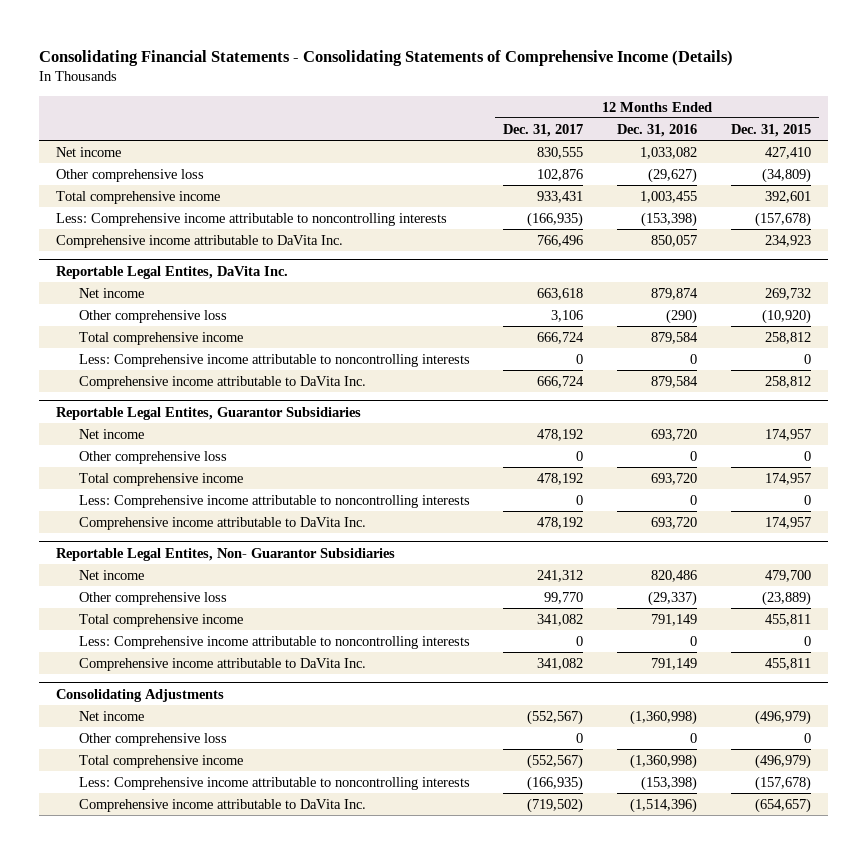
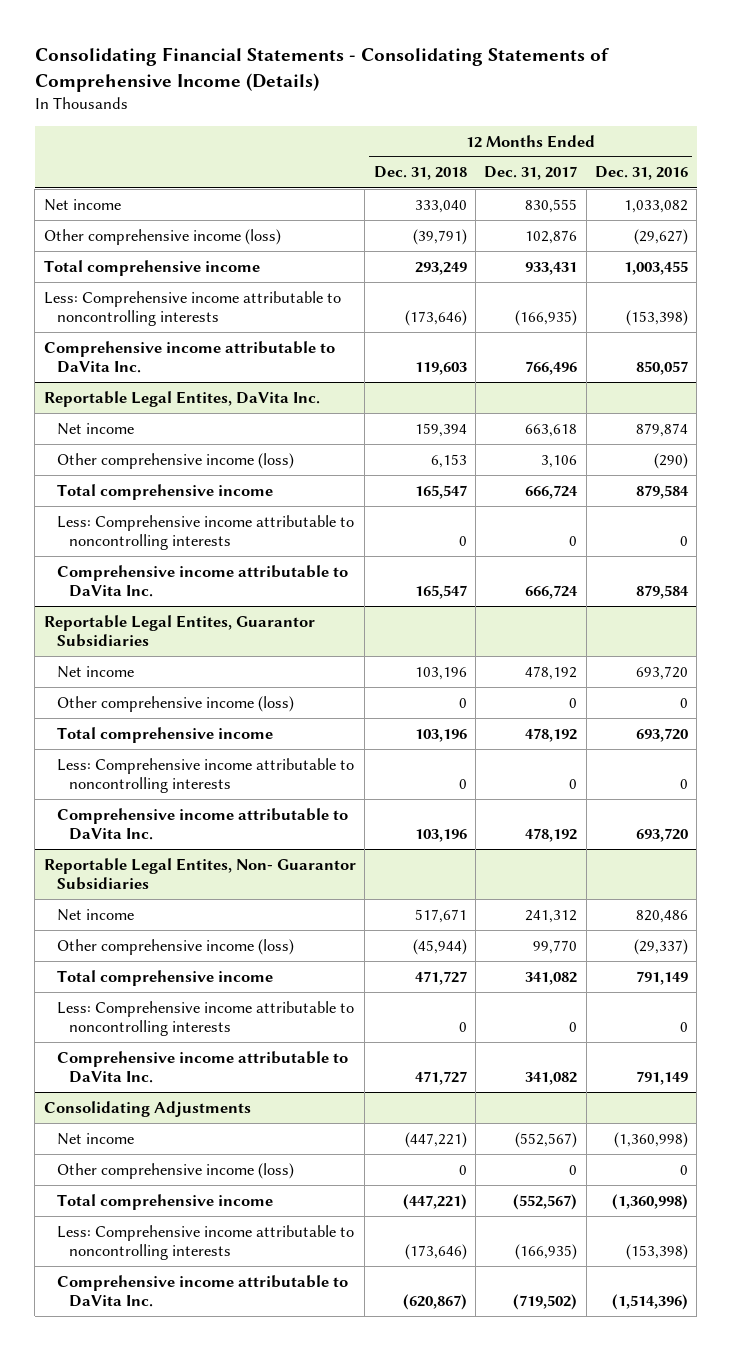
- | 12 Months Ended Dec. 31, 2017 | 12 Months Ended Dec. 31, 2016 | 12 Months Ended Dec. 31, 2015
+ | 12 Months Ended Dec. 31, 2018 | 12 Months Ended Dec. 31, 2017 | 12 Months Ended Dec. 31, 2016
- Other comprehensive loss | 102,876 | (29,627) | (34,809)
+ Other comprehensive income (loss) | (39,791) | 102,876 | (29,627)
@ Reportable Legal Entites, DaVita Inc.
- Other comprehensive loss | 3,106 | (290) | (10,920)
+ Other comprehensive income (loss) | 6,153 | 3,106 | (290)
@ Reportable Legal Entites, Guarantor Subsidiaries
- Other comprehensive loss | 0 | 0 | 0
+ Other comprehensive income (loss) | 0 | 0 | 0
@ Reportable Legal Entites, Non- Guarantor Subsidiaries
- Other comprehensive loss | 99,770 | (29,337) | (23,889)
+ Other comprehensive income (loss) | (45,944) | 99,770 | (29,337)
@ Consolidating Adjustments
- Other comprehensive loss | 0 | 0 | 0
+ Other comprehensive income (loss) | 0 | 0 | 0

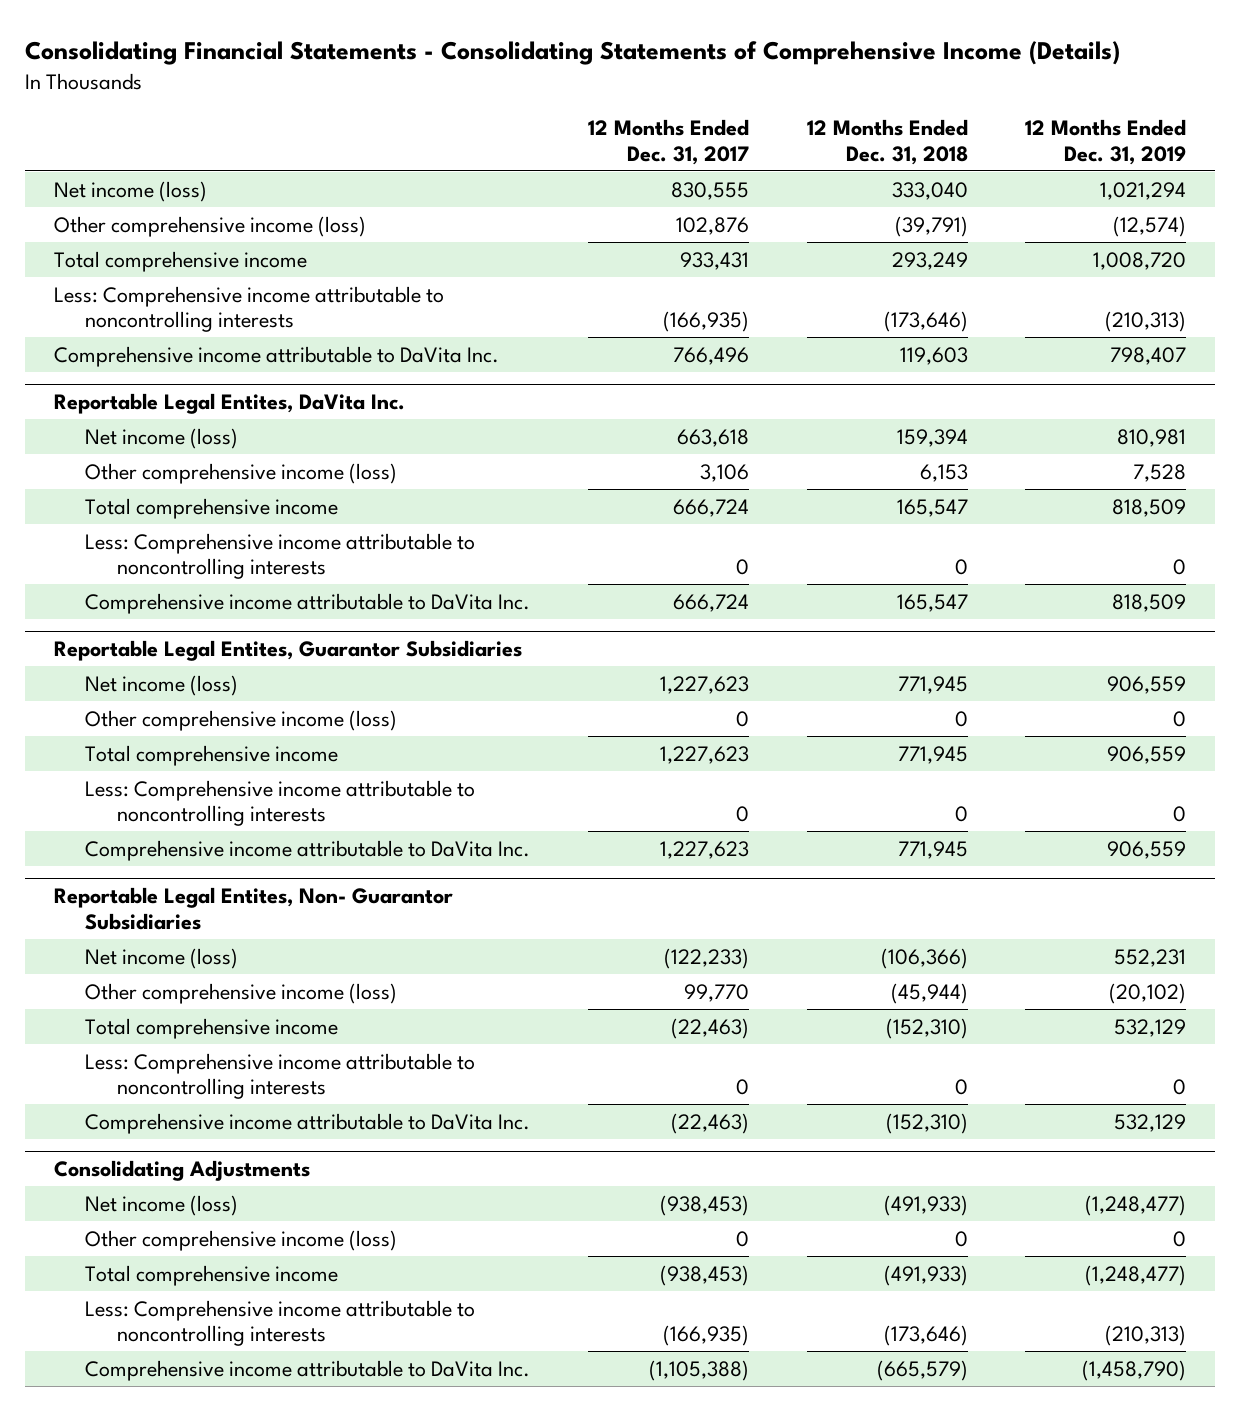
- | 12 Months Ended Dec. 31, 2018 | 12 Months Ended Dec. 31, 2017 | 12 Months Ended Dec. 31, 2016
+ | 12 Months Ended Dec. 31, 2017 | 12 Months Ended Dec. 31, 2018 | 12 Months Ended Dec. 31, 2019
- Net income | 333,040 | 830,555 | 1,033,082
+ Net income (loss) | 830,555 | 333,040 | 1,021,294
@ Reportable Legal Entites, DaVita Inc.
- Net income | 159,394 | 663,618 | 879,874
+ Net income (loss) | 663,618 | 159,394 | 810,981
@ Reportable Legal Entites, Guarantor Subsidiaries
- Net income | 103,196 | 478,192 | 693,720
+ Net income (loss) | 1,227,623 | 771,945 | 906,559
- Total comprehensive income | 103,196 | 478,192 | 693,720
+ Total comprehensive income | 1,227,623 | 771,945 | 906,559
- Comprehensive income attributable to DaVita Inc. | 103,196 | 478,192 | 693,720
+ Comprehensive income attributable to DaVita Inc. | 1,227,623 | 771,945 | 906,559
@ Reportable Legal Entites, Non- Guarantor Subsidiaries
- Net income | 517,671 | 241,312 | 820,486
+ Net income (loss) | (122,233) | (106,366) | 552,231
- Total comprehensive income | 471,727 | 341,082 | 791,149
+ Total comprehensive income | (22,463) | (152,310) | 532,129
- Comprehensive income attributable to DaVita Inc. | 471,727 | 341,082 | 791,149
+ Comprehensive income attributable to DaVita Inc. | (22,463) | (152,310) | 532,129
@ Consolidating Adjustments
- Net income | (447,221) | (552,567) | (1,360,998)
+ Net income (loss) | (938,453) | (491,933) | (1,248,477)
- Total comprehensive income | (447,221) | (552,567) | (1,360,998)
+ Total comprehensive income | (938,453) | (491,933) | (1,248,477)
- Comprehensive income attributable to DaVita Inc. | (620,867) | (719,502) | (1,514,396)
+ Comprehensive income attributable to DaVita Inc. | (1,105,388) | (665,579) | (1,458,790)

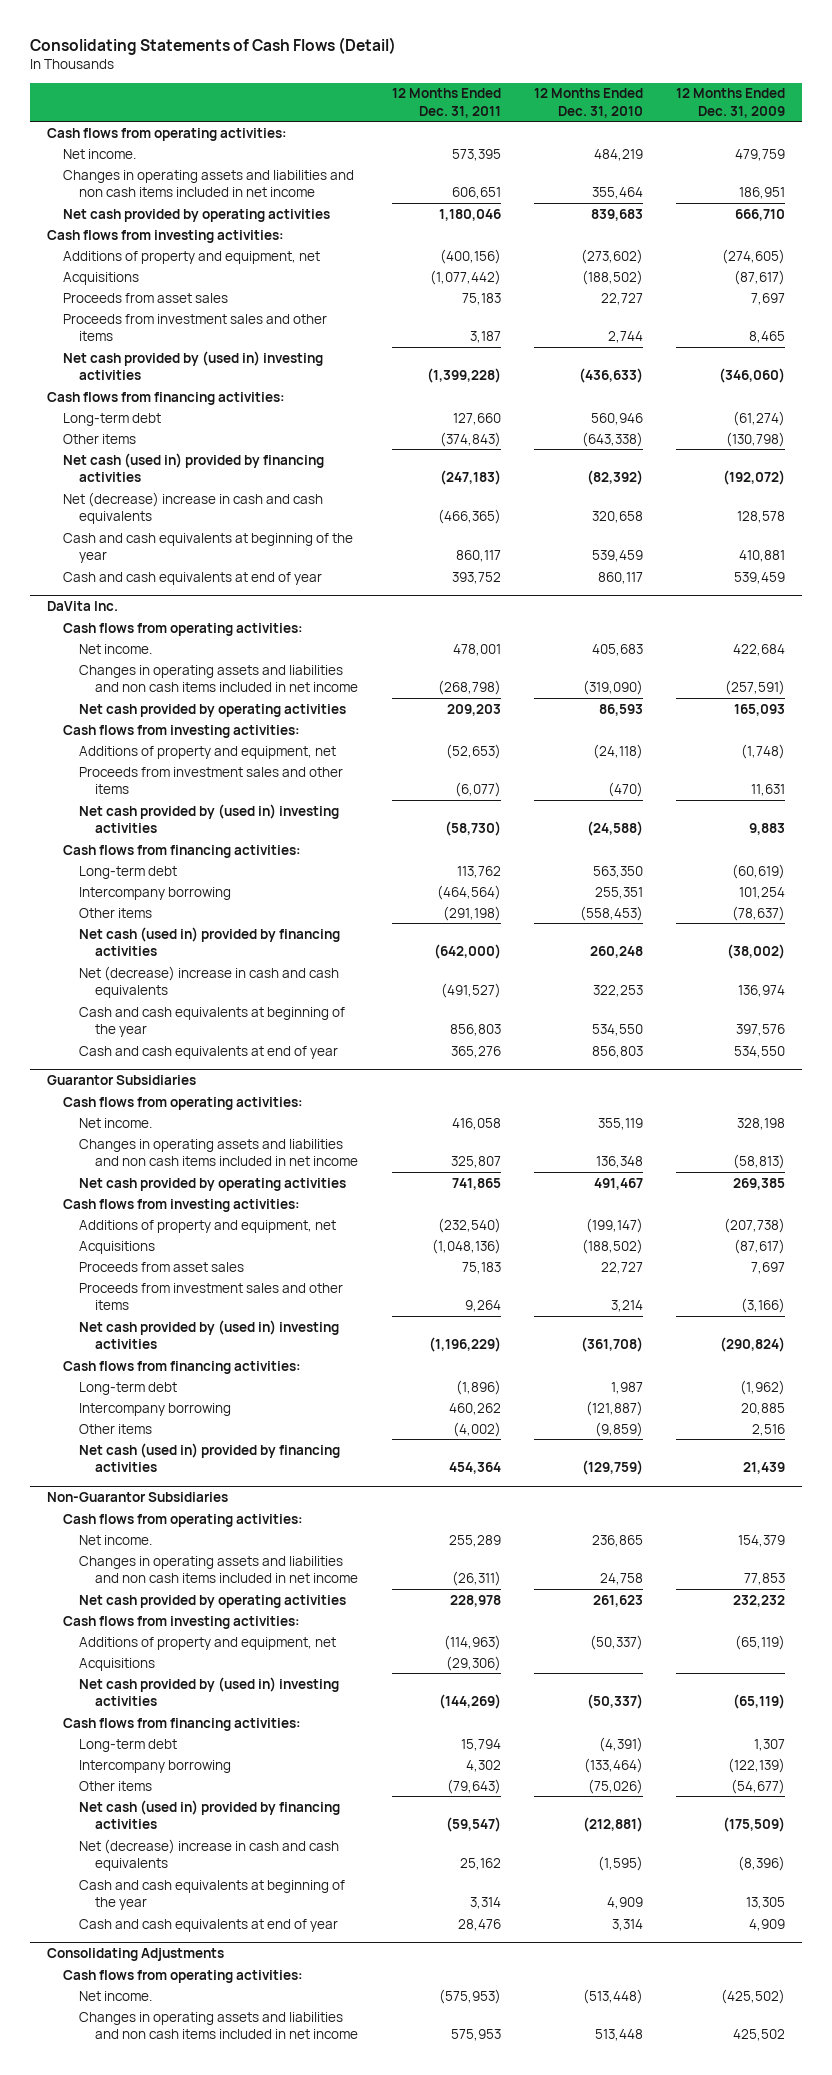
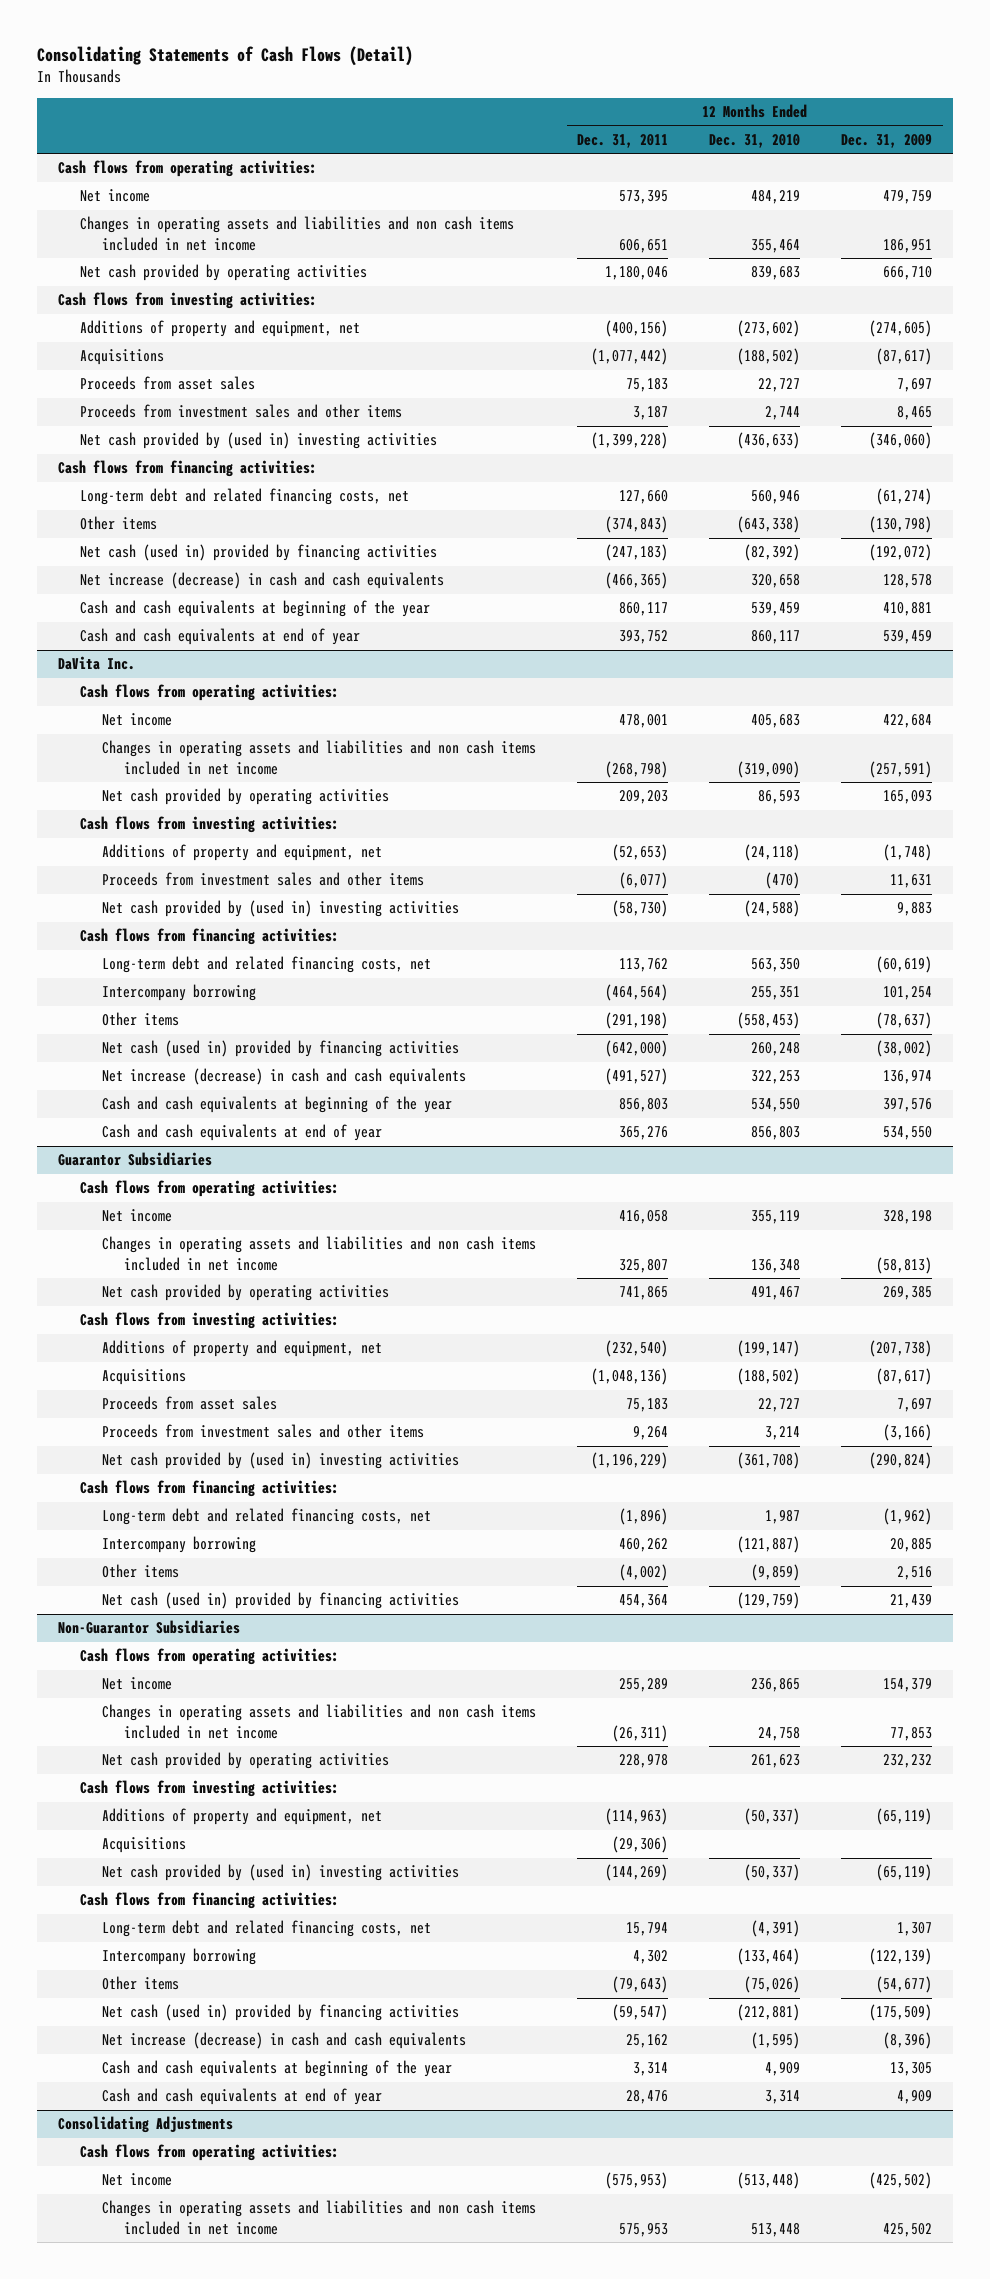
- Net income. | 573,395 | 484,219 | 479,759
+ Net income | 573,395 | 484,219 | 479,759
- Long-term debt | 127,660 | 560,946 | (61,274)
+ Long-term debt and related financing costs, net | 127,660 | 560,946 | (61,274)
- Net (decrease) increase in cash and cash equivalents | (466,365) | 320,658 | 128,578
+ Net increase (decrease) in cash and cash equivalents | (466,365) | 320,658 | 128,578
@ DaVita Inc.
- Net income. | 478,001 | 405,683 | 422,684
+ Net income | 478,001 | 405,683 | 422,684
- Long-term debt | 113,762 | 563,350 | (60,619)
+ Long-term debt and related financing costs, net | 113,762 | 563,350 | (60,619)
- Net (decrease) increase in cash and cash equivalents | (491,527) | 322,253 | 136,974
+ Net increase (decrease) in cash and cash equivalents | (491,527) | 322,253 | 136,974
@ Guarantor Subsidiaries
- Net income. | 416,058 | 355,119 | 328,198
+ Net income | 416,058 | 355,119 | 328,198
- Long-term debt | (1,896) | 1,987 | (1,962)
+ Long-term debt and related financing costs, net | (1,896) | 1,987 | (1,962)
@ Non-Guarantor Subsidiaries
- Net income. | 255,289 | 236,865 | 154,379
+ Net income | 255,289 | 236,865 | 154,379
- Long-term debt | 15,794 | (4,391) | 1,307
+ Long-term debt and related financing costs, net | 15,794 | (4,391) | 1,307
- Net (decrease) increase in cash and cash equivalents | 25,162 | (1,595) | (8,396)
+ Net increase (decrease) in cash and cash equivalents | 25,162 | (1,595) | (8,396)
@ Consolidating Adjustments
- Net income. | (575,953) | (513,448) | (425,502)
+ Net income | (575,953) | (513,448) | (425,502)

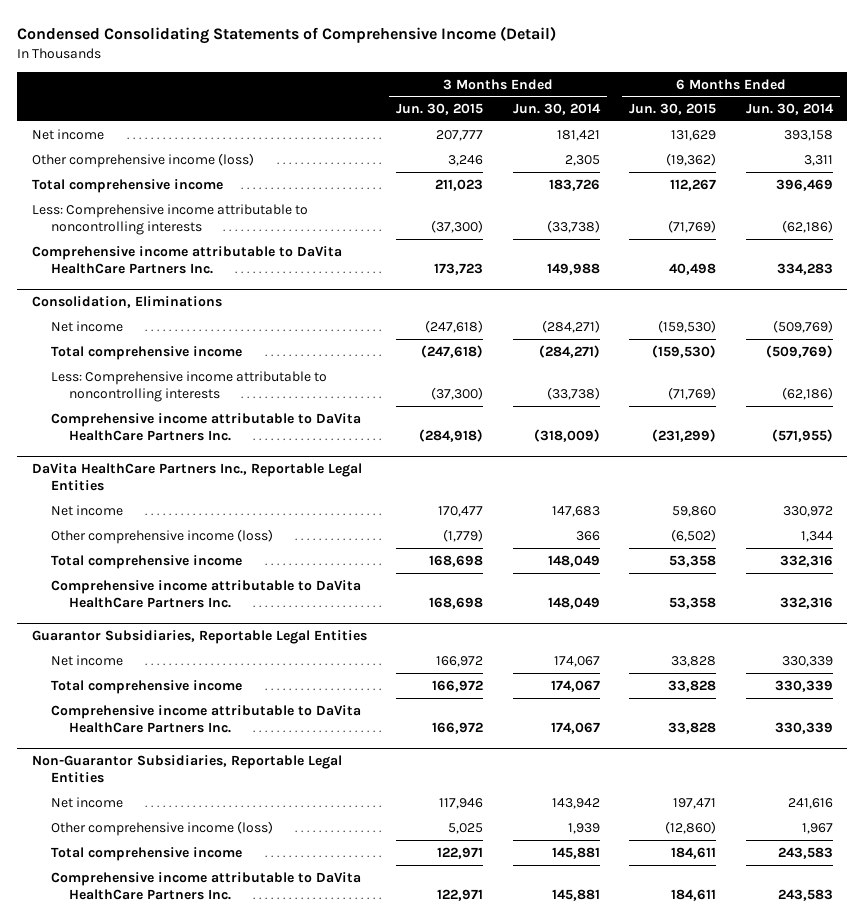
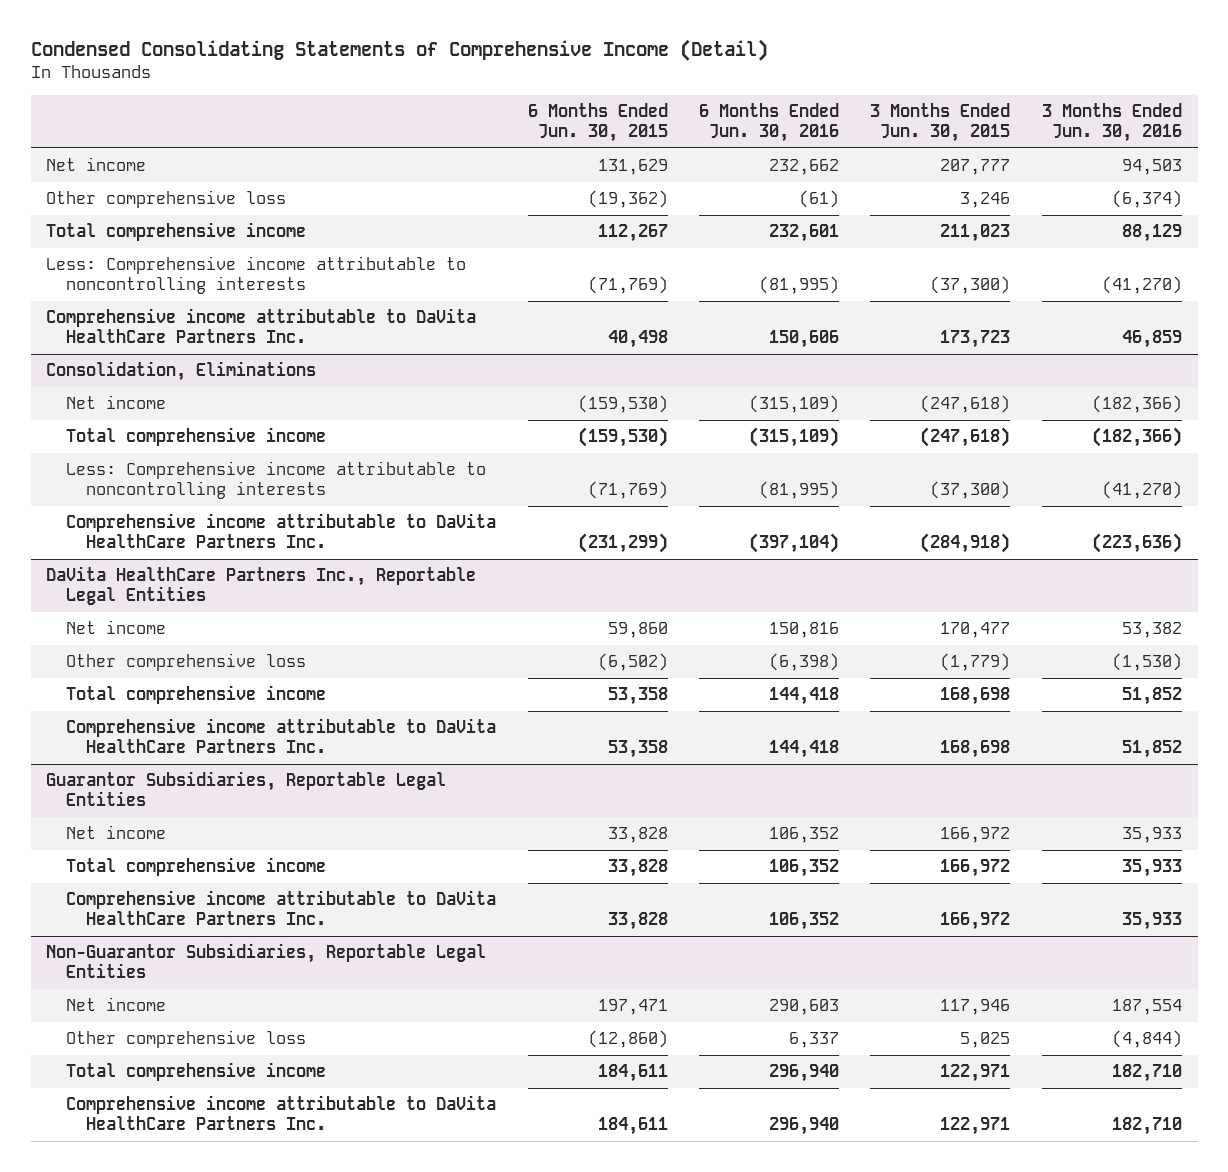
- | 3 Months Ended Jun. 30, 2015 | 3 Months Ended Jun. 30, 2014 | 6 Months Ended Jun. 30, 2015 | 6 Months Ended Jun. 30, 2014
+ | 6 Months Ended Jun. 30, 2015 | 6 Months Ended Jun. 30, 2016 | 3 Months Ended Jun. 30, 2015 | 3 Months Ended Jun. 30, 2016
- Other comprehensive income (loss) | 3,246 | 2,305 | (19,362) | 3,311
+ Other comprehensive loss | (19,362) | (61) | 3,246 | (6,374)
@ DaVita HealthCare Partners Inc., Reportable Legal Entities
- Other comprehensive income (loss) | (1,779) | 366 | (6,502) | 1,344
+ Other comprehensive loss | (6,502) | (6,398) | (1,779) | (1,530)
@ Non-Guarantor Subsidiaries, Reportable Legal Entities
- Other comprehensive income (loss) | 5,025 | 1,939 | (12,860) | 1,967
+ Other comprehensive loss | (12,860) | 6,337 | 5,025 | (4,844)

